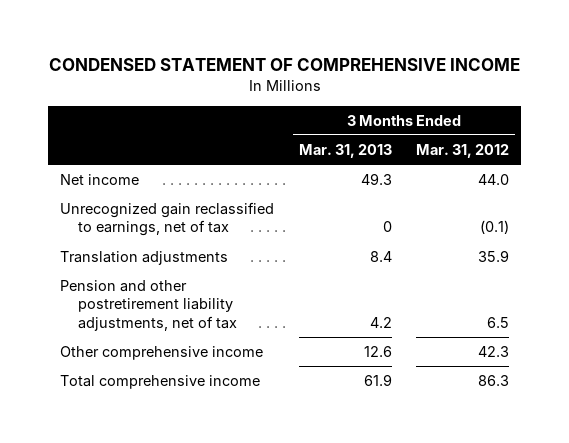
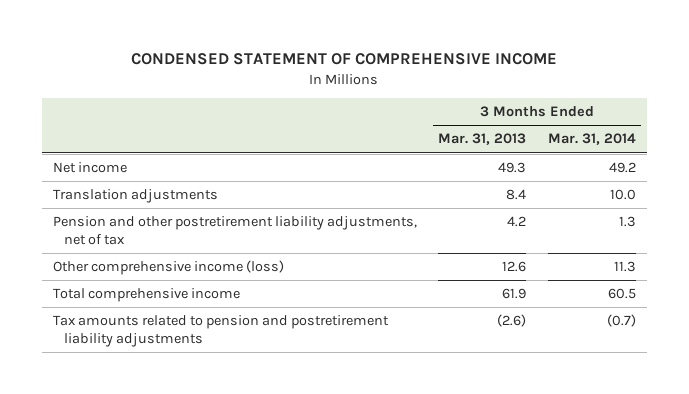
- | 3 Months Ended Mar. 31, 2013 | 3 Months Ended Mar. 31, 2012
+ | 3 Months Ended Mar. 31, 2013 | 3 Months Ended Mar. 31, 2014
- Unrecognized gain reclassified to earnings, net of tax | 0 | (0.1)
- Other comprehensive income | 12.6 | 42.3
+ Other comprehensive income (loss) | 12.6 | 11.3
+ Tax amounts related to pension and postretirement liability adjustments | (2.6) | (0.7)

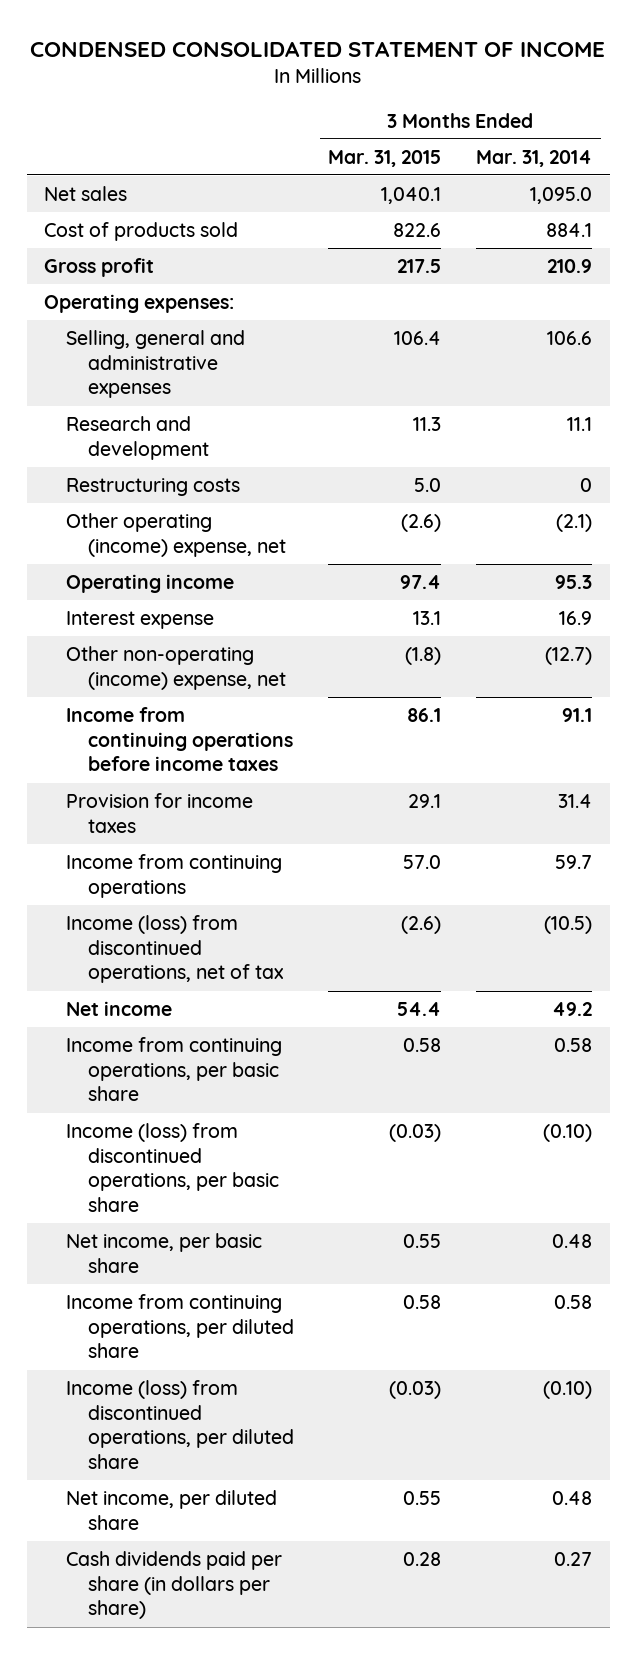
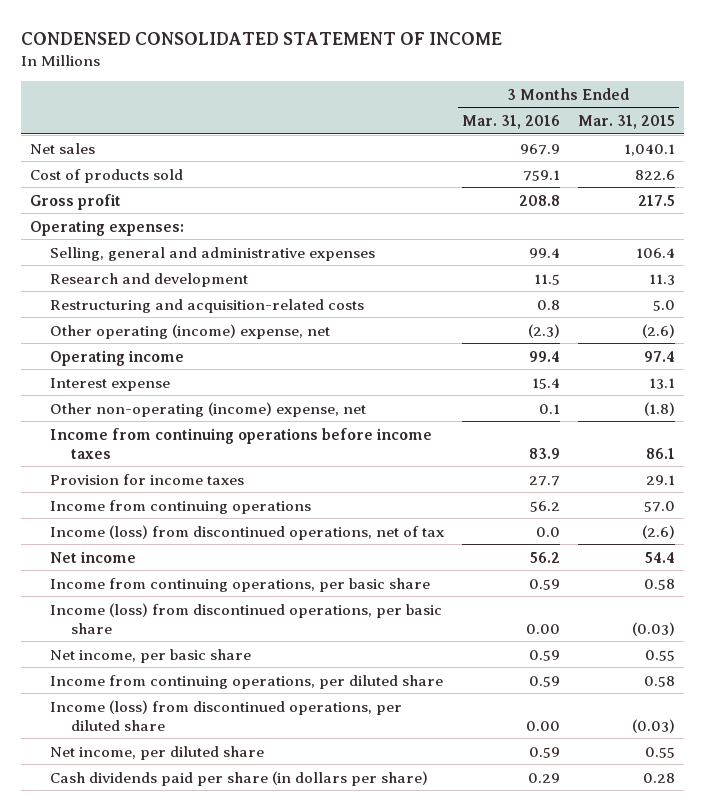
- | 3 Months Ended Mar. 31, 2015 | 3 Months Ended Mar. 31, 2014
+ | 3 Months Ended Mar. 31, 2016 | 3 Months Ended Mar. 31, 2015
- Restructuring costs | 5.0 | 0
+ Restructuring and acquisition-related costs | 0.8 | 5.0

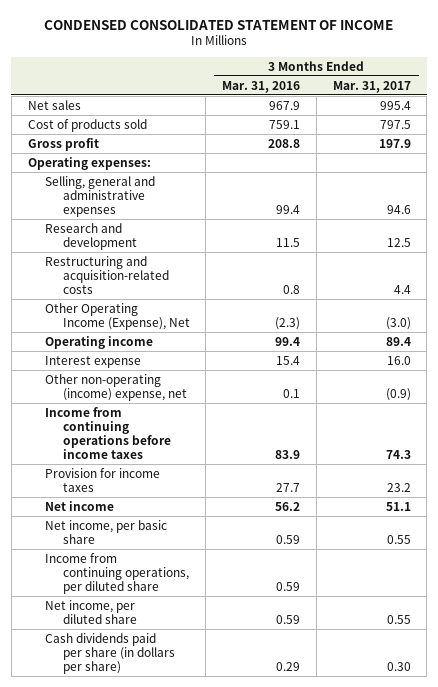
- | 3 Months Ended Mar. 31, 2016 | 3 Months Ended Mar. 31, 2015
+ | 3 Months Ended Mar. 31, 2016 | 3 Months Ended Mar. 31, 2017
- Other operating (income) expense, net | (2.3) | (2.6)
+ Other Operating Income (Expense), Net | (2.3) | (3.0)
- Income from continuing operations | 56.2 | 57.0
- Income (loss) from discontinued operations, net of tax | 0.0 | (2.6)
- Income from continuing operations, per basic share | 0.59 | 0.58
- Income (loss) from discontinued operations, per basic share | 0.00 | (0.03)
- Income (loss) from discontinued operations, per diluted share | 0.00 | (0.03)

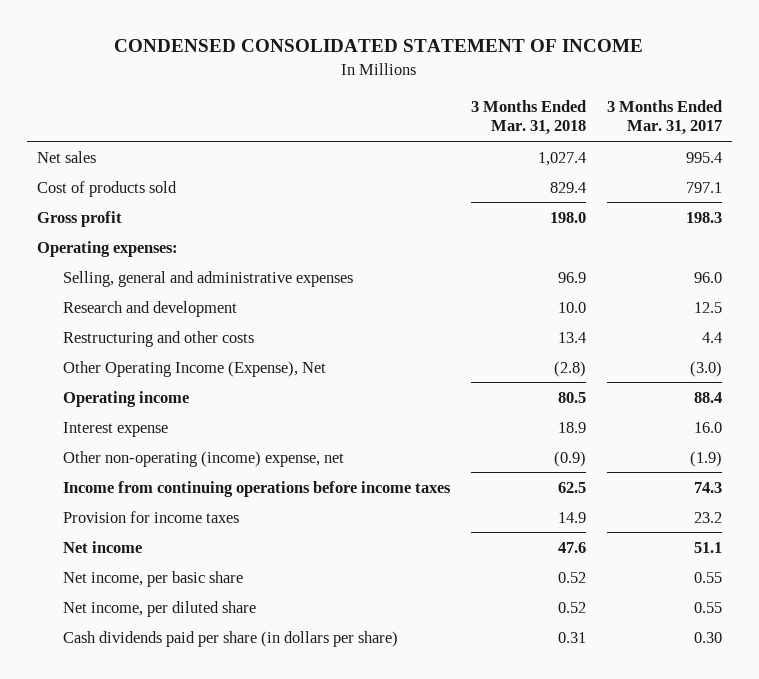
- | 3 Months Ended Mar. 31, 2016 | 3 Months Ended Mar. 31, 2017
+ | 3 Months Ended Mar. 31, 2018 | 3 Months Ended Mar. 31, 2017
- Cost of products sold | 759.1 | 797.5
- Gross profit | 208.8 | 197.9
+ Cost of products sold | 829.4 | 797.1
+ Gross profit | 198.0 | 198.3
- Selling, general and administrative expenses | 99.4 | 94.6
+ Selling, general and administrative expenses | 96.9 | 96.0
- Restructuring and acquisition-related costs | 0.8 | 4.4
+ Restructuring and other costs | 13.4 | 4.4
- Operating income | 99.4 | 89.4
+ Operating income | 80.5 | 88.4
- Other non-operating (income) expense, net | 0.1 | (0.9)
+ Other non-operating (income) expense, net | (0.9) | (1.9)
- Income from continuing operations, per diluted share | 0.59 |

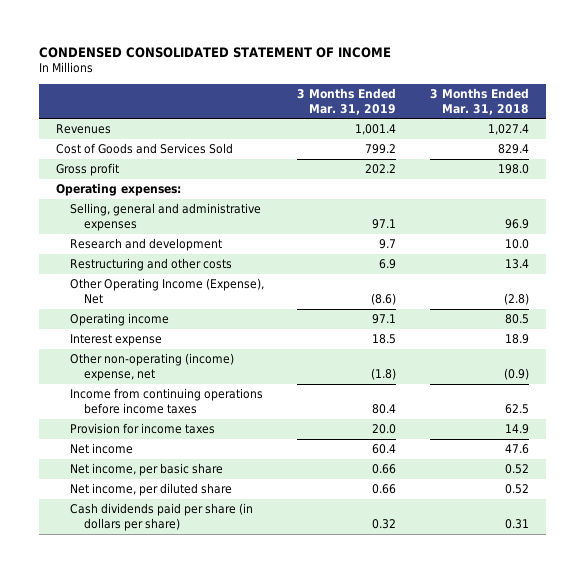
- | 3 Months Ended Mar. 31, 2018 | 3 Months Ended Mar. 31, 2017
+ | 3 Months Ended Mar. 31, 2019 | 3 Months Ended Mar. 31, 2018
- Net sales | 1,027.4 | 995.4
- Cost of products sold | 829.4 | 797.1
+ Revenues | 1,001.4 | 1,027.4
+ Cost of Goods and Services Sold | 799.2 | 829.4

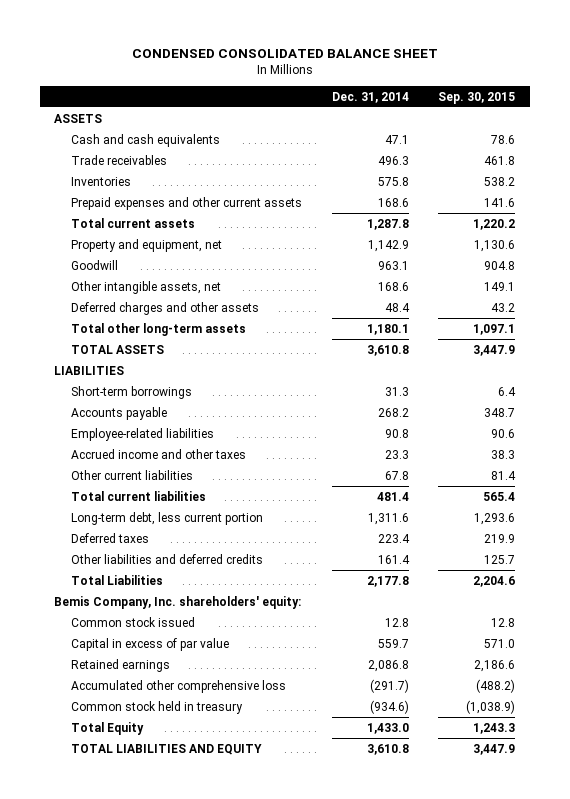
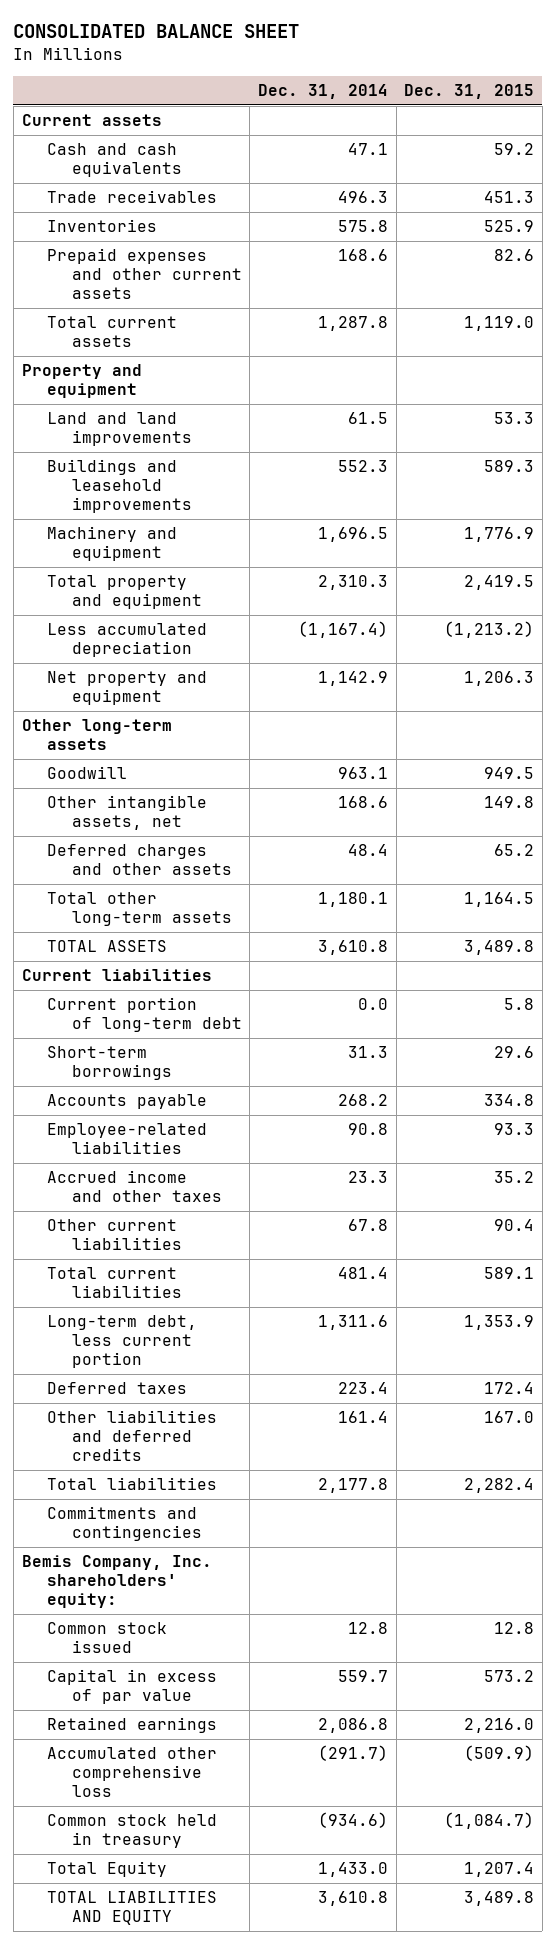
- CONDENSED CONSOLIDATED BALANCE SHEET
+ CONSOLIDATED BALANCE SHEET
- | Dec. 31, 2014 | Sep. 30, 2015
+ | Dec. 31, 2014 | Dec. 31, 2015
- ASSETS
+ Current assets
- Property and equipment, net | 1,142.9 | 1,130.6
+ Property and equipment
+ Land and land improvements | 61.5 | 53.3
+ Buildings and leasehold improvements | 552.3 | 589.3
+ Machinery and equipment | 1,696.5 | 1,776.9
+ Total property and equipment | 2,310.3 | 2,419.5
+ Less accumulated depreciation | (1,167.4) | (1,213.2)
+ Net property and equipment | 1,142.9 | 1,206.3
+ Other long-term assets
- LIABILITIES
+ Current liabilities
+ Current portion of long-term debt | 0.0 | 5.8
- Total Liabilities | 2,177.8 | 2,204.6
+ Total liabilities | 2,177.8 | 2,282.4
+ Commitments and contingencies

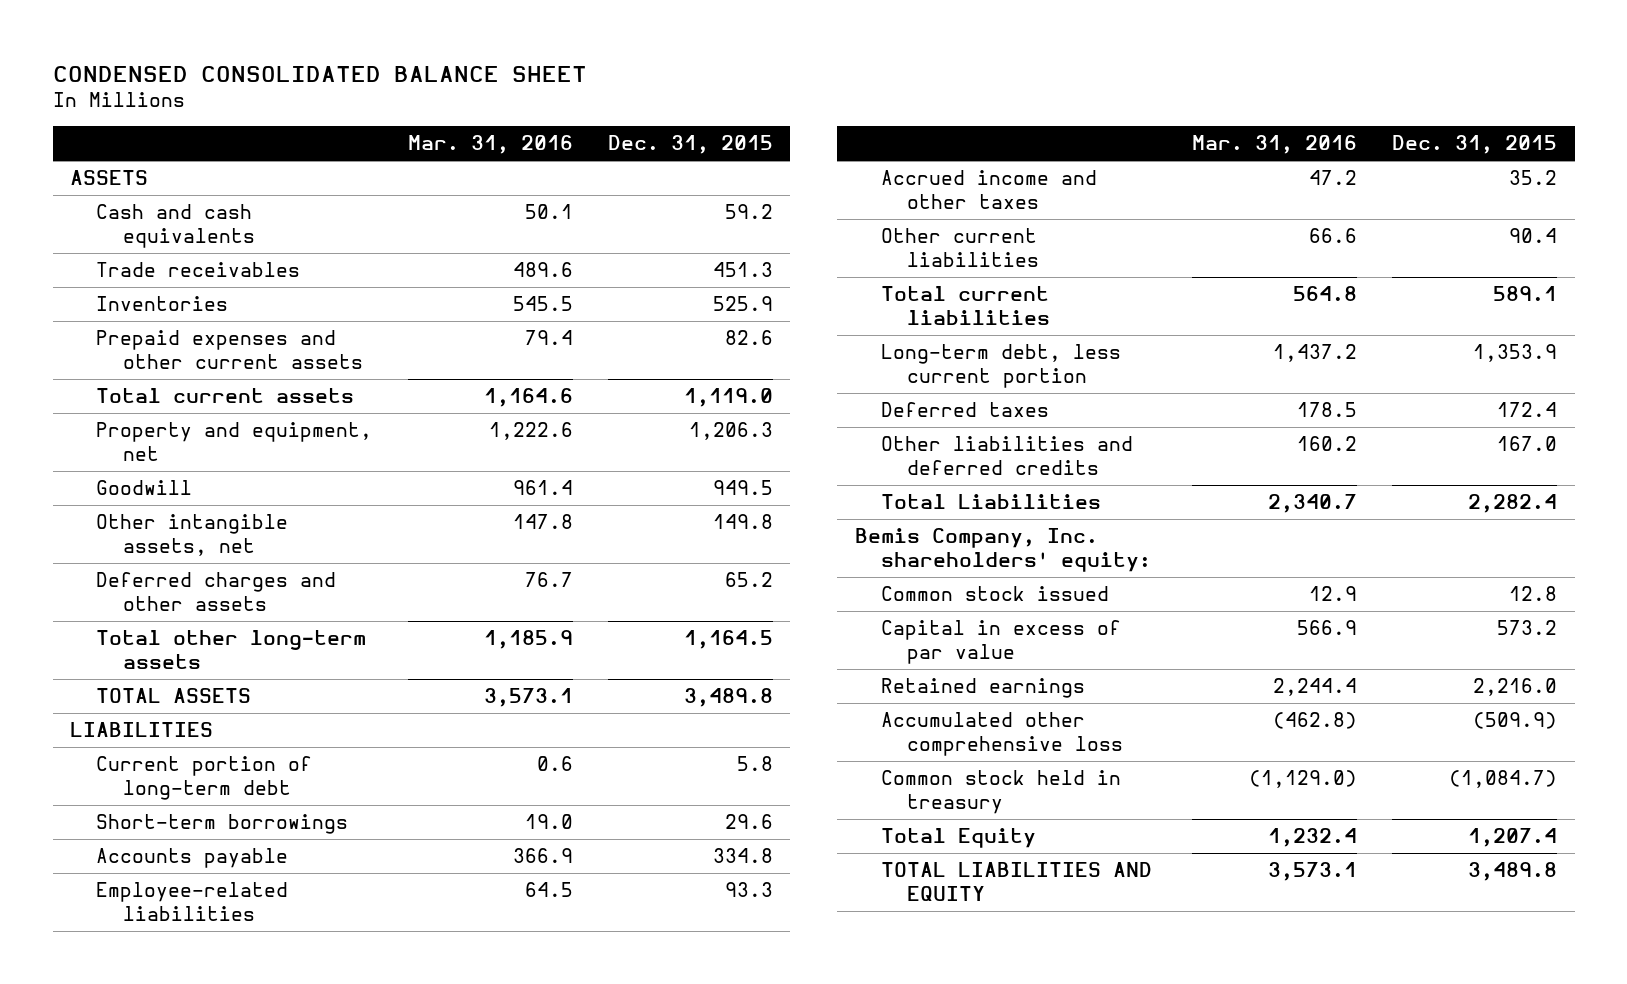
- CONSOLIDATED BALANCE SHEET
+ CONDENSED CONSOLIDATED BALANCE SHEET
- | Dec. 31, 2014 | Dec. 31, 2015
+ | Mar. 31, 2016 | Dec. 31, 2015
- Current assets
+ ASSETS
- Property and equipment
- Land and land improvements | 61.5 | 53.3
- Buildings and leasehold improvements | 552.3 | 589.3
- Machinery and equipment | 1,696.5 | 1,776.9
- Total property and equipment | 2,310.3 | 2,419.5
- Less accumulated depreciation | (1,167.4) | (1,213.2)
- Net property and equipment | 1,142.9 | 1,206.3
- Other long-term assets
+ Property and equipment, net | 1,222.6 | 1,206.3
- Current liabilities
+ LIABILITIES
- Total liabilities | 2,177.8 | 2,282.4
- Commitments and contingencies
+ Total Liabilities | 2,340.7 | 2,282.4

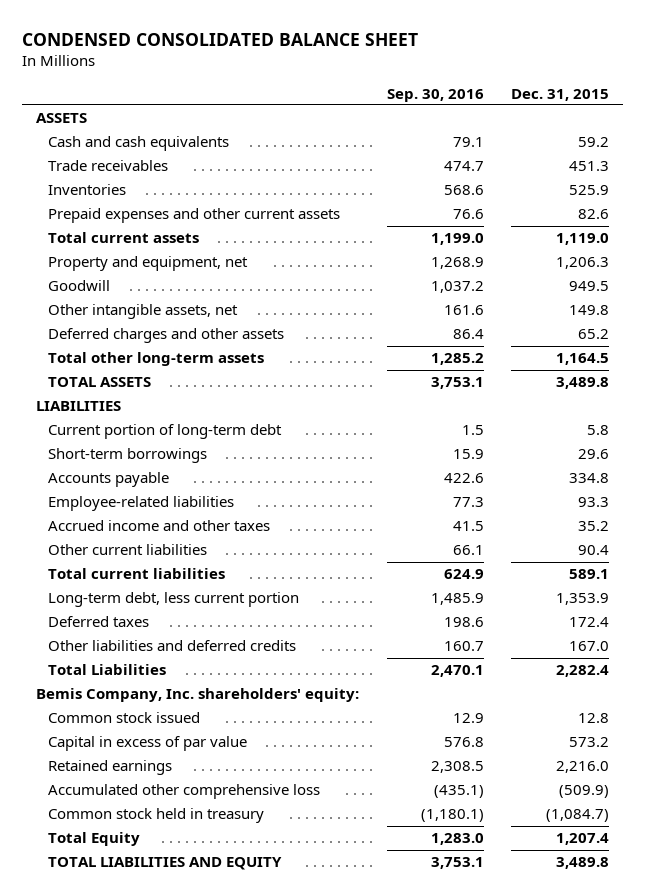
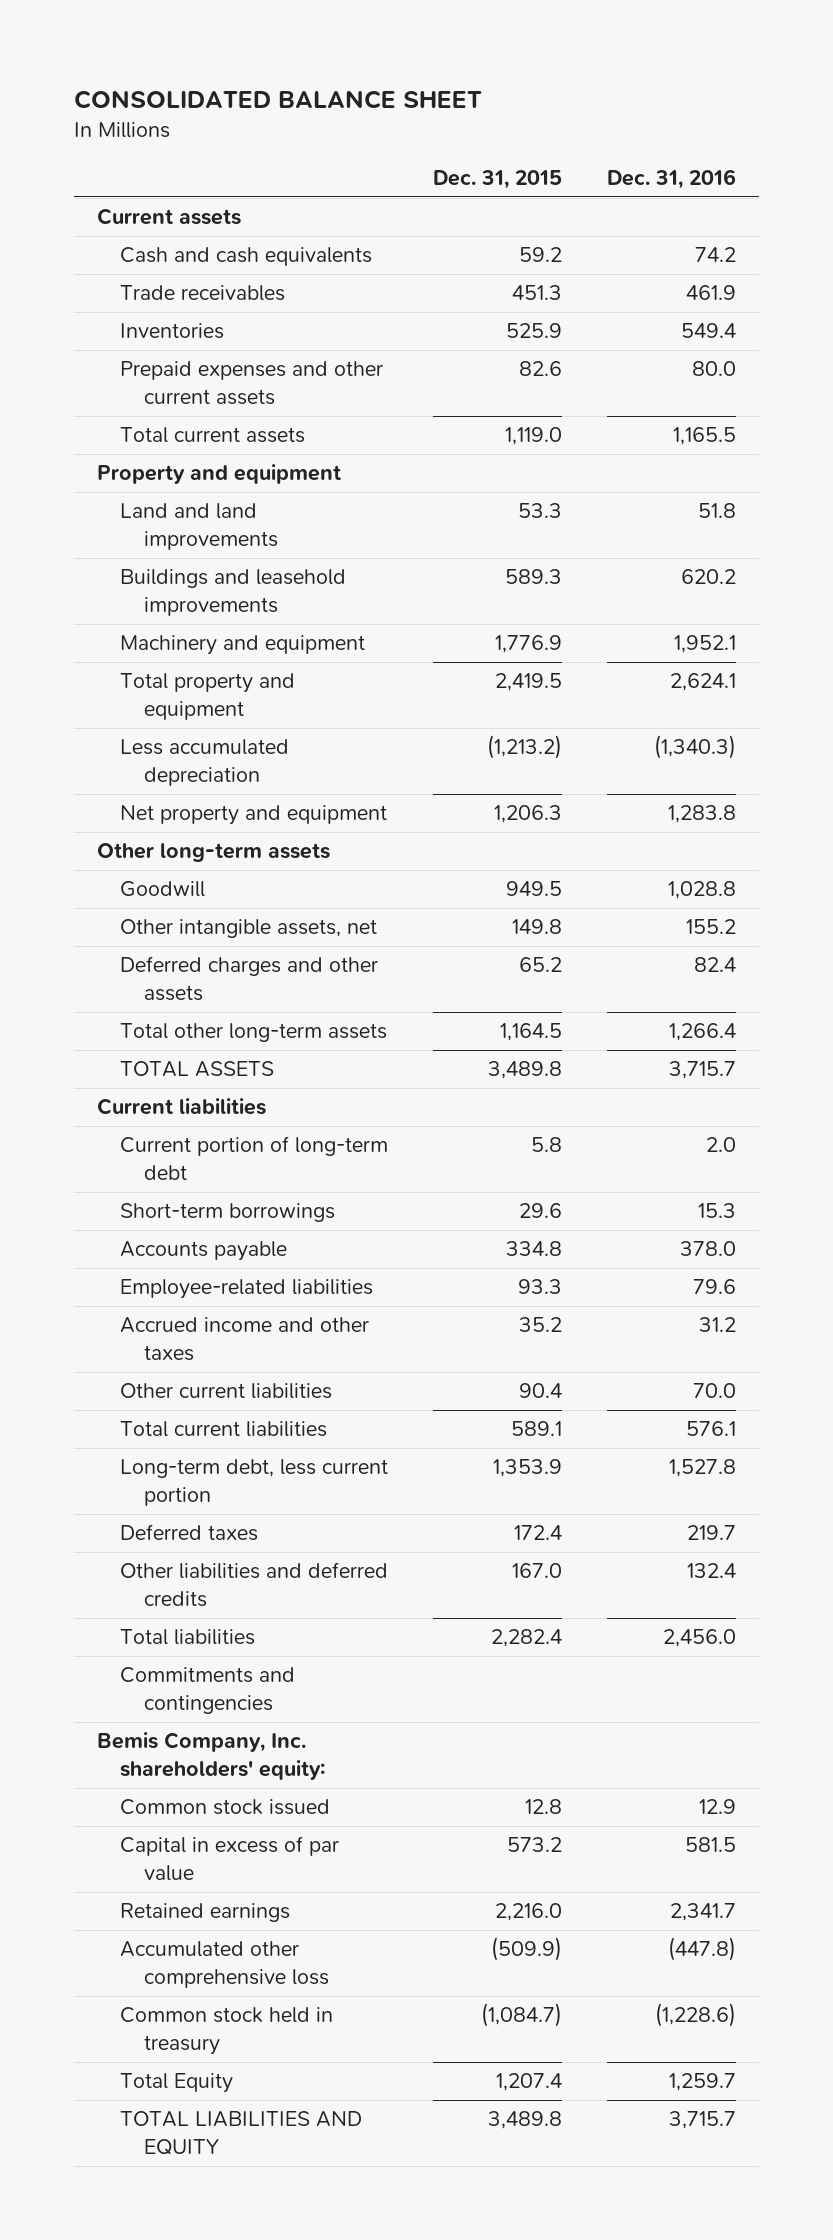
- CONDENSED CONSOLIDATED BALANCE SHEET
+ CONSOLIDATED BALANCE SHEET
- | Sep. 30, 2016 | Dec. 31, 2015
+ | Dec. 31, 2015 | Dec. 31, 2016
- ASSETS
+ Current assets
- Property and equipment, net | 1,268.9 | 1,206.3
+ Property and equipment
+ Land and land improvements | 53.3 | 51.8
+ Buildings and leasehold improvements | 589.3 | 620.2
+ Machinery and equipment | 1,776.9 | 1,952.1
+ Total property and equipment | 2,419.5 | 2,624.1
+ Less accumulated depreciation | (1,213.2) | (1,340.3)
+ Net property and equipment | 1,206.3 | 1,283.8
+ Other long-term assets
- LIABILITIES
+ Current liabilities
- Total Liabilities | 2,470.1 | 2,282.4
+ Total liabilities | 2,282.4 | 2,456.0
+ Commitments and contingencies

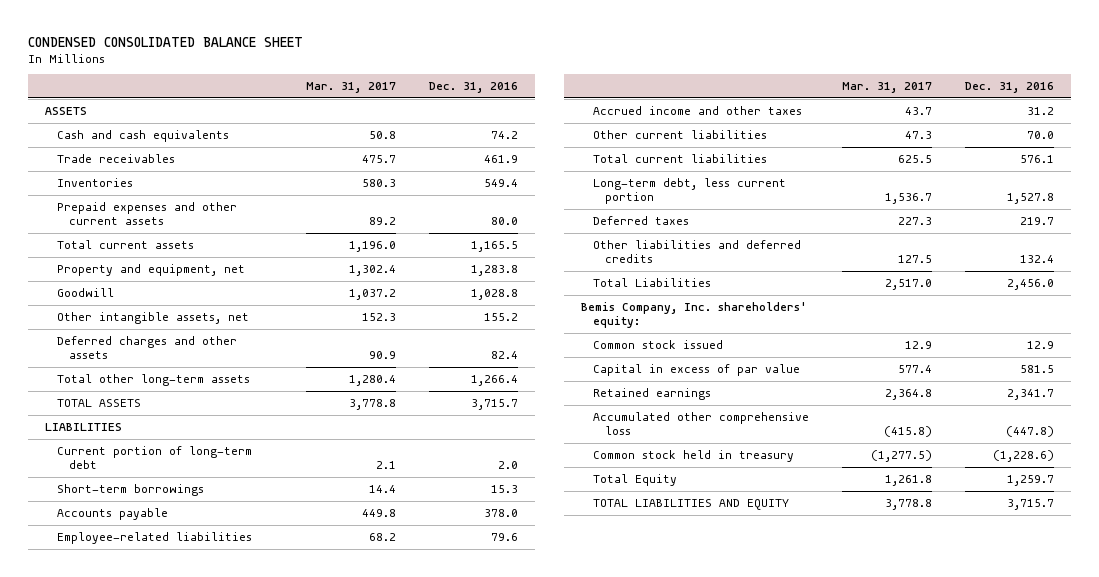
- CONSOLIDATED BALANCE SHEET
+ CONDENSED CONSOLIDATED BALANCE SHEET
- | Dec. 31, 2015 | Dec. 31, 2016
+ | Mar. 31, 2017 | Dec. 31, 2016
- Current assets
+ ASSETS
- Property and equipment
- Land and land improvements | 53.3 | 51.8
- Buildings and leasehold improvements | 589.3 | 620.2
- Machinery and equipment | 1,776.9 | 1,952.1
- Total property and equipment | 2,419.5 | 2,624.1
- Less accumulated depreciation | (1,213.2) | (1,340.3)
- Net property and equipment | 1,206.3 | 1,283.8
- Other long-term assets
+ Property and equipment, net | 1,302.4 | 1,283.8
- Current liabilities
+ LIABILITIES
- Total liabilities | 2,282.4 | 2,456.0
- Commitments and contingencies
+ Total Liabilities | 2,517.0 | 2,456.0

